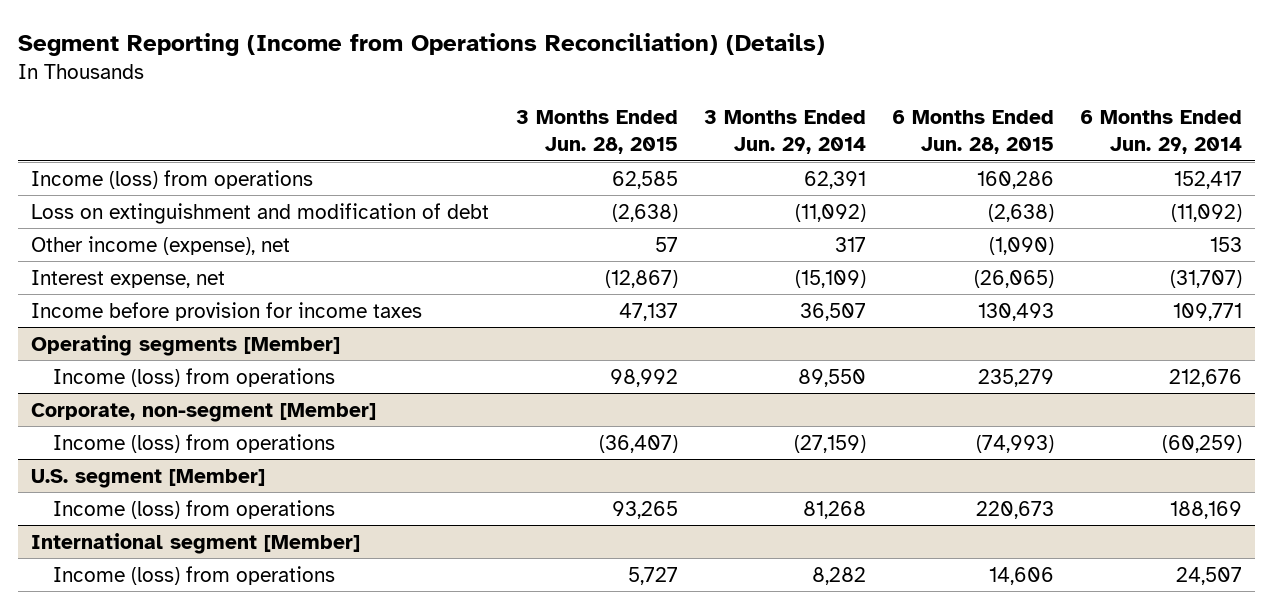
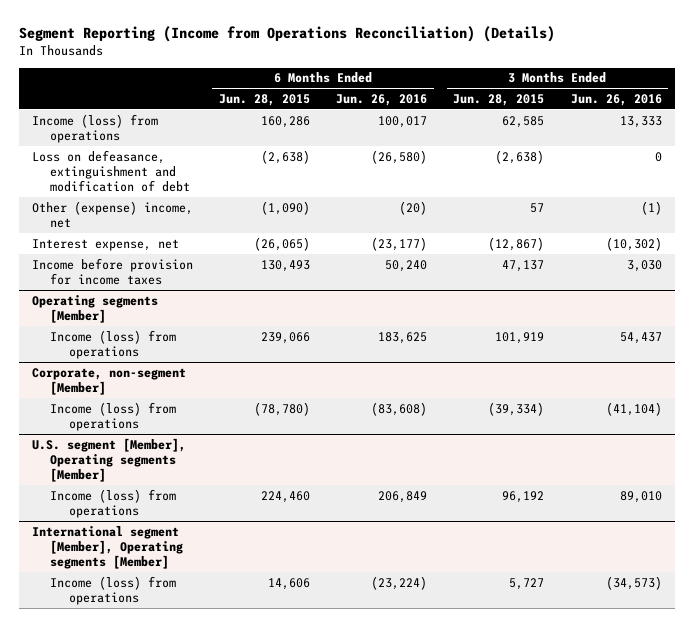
- | 3 Months Ended Jun. 28, 2015 | 3 Months Ended Jun. 29, 2014 | 6 Months Ended Jun. 28, 2015 | 6 Months Ended Jun. 29, 2014
+ | 6 Months Ended Jun. 28, 2015 | 6 Months Ended Jun. 26, 2016 | 3 Months Ended Jun. 28, 2015 | 3 Months Ended Jun. 26, 2016
- Loss on extinguishment and modification of debt | (2,638) | (11,092) | (2,638) | (11,092)
- Other income (expense), net | 57 | 317 | (1,090) | 153
+ Loss on defeasance, extinguishment and modification of debt | (2,638) | (26,580) | (2,638) | 0
+ Other (expense) income, net | (1,090) | (20) | 57 | (1)
@ Operating segments [Member]
- Income (loss) from operations | 98,992 | 89,550 | 235,279 | 212,676
+ Income (loss) from operations | 239,066 | 183,625 | 101,919 | 54,437
@ Corporate, non-segment [Member]
- Income (loss) from operations | (36,407) | (27,159) | (74,993) | (60,259)
- U.S. segment [Member]
- Income (loss) from operations | 93,265 | 81,268 | 220,673 | 188,169
- International segment [Member]
@ Corporate, non-segment [Member]
+ Income (loss) from operations | (78,780) | (83,608) | (39,334) | (41,104)
+ U.S. segment [Member], Operating segments [Member]
+ Income (loss) from operations | 224,460 | 206,849 | 96,192 | 89,010
+ International segment [Member], Operating segments [Member]

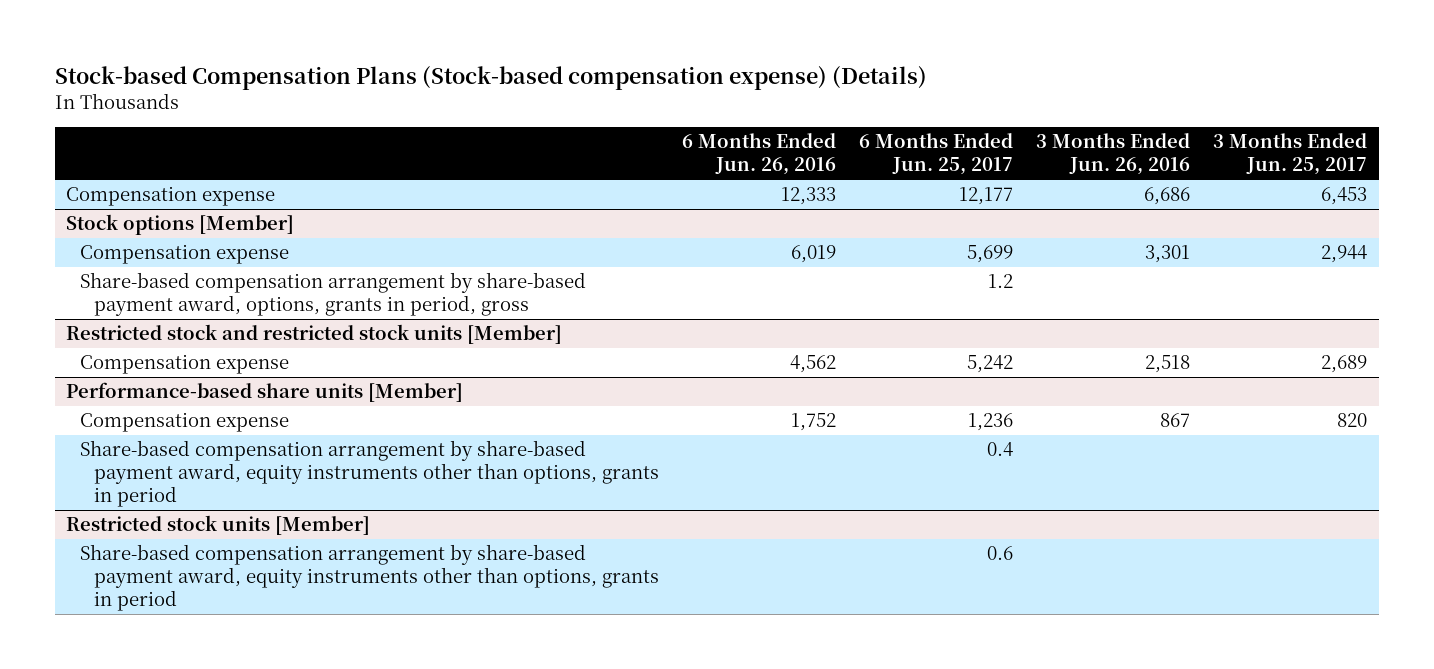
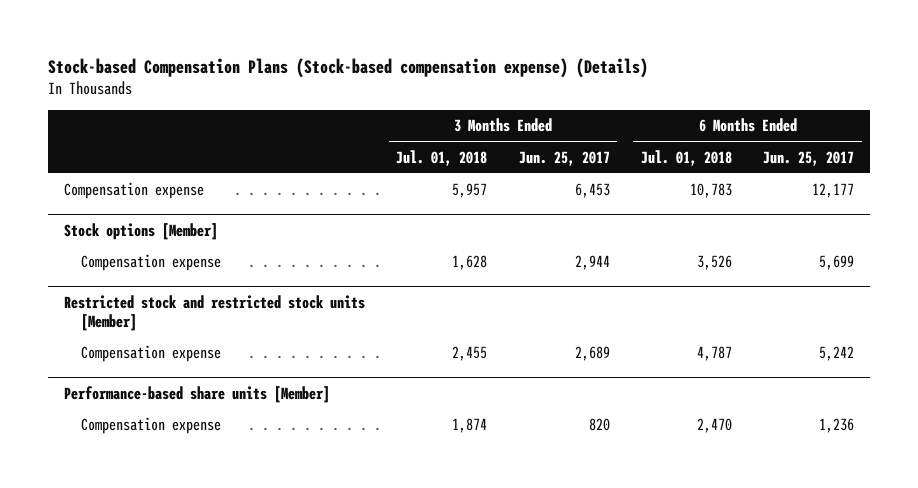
- | 6 Months Ended Jun. 26, 2016 | 6 Months Ended Jun. 25, 2017 | 3 Months Ended Jun. 26, 2016 | 3 Months Ended Jun. 25, 2017
+ | 3 Months Ended Jul. 01, 2018 | 3 Months Ended Jun. 25, 2017 | 6 Months Ended Jul. 01, 2018 | 6 Months Ended Jun. 25, 2017
@ Stock options [Member]
- Share-based compensation arrangement by share-based payment award, options, grants in period, gross | | 1.2 | |
@ Performance-based share units [Member]
- Share-based compensation arrangement by share-based payment award, equity instruments other than options, grants in period | | 0.4 | |
- Restricted stock units [Member]
- Share-based compensation arrangement by share-based payment award, equity instruments other than options, grants in period | | 0.6 | |

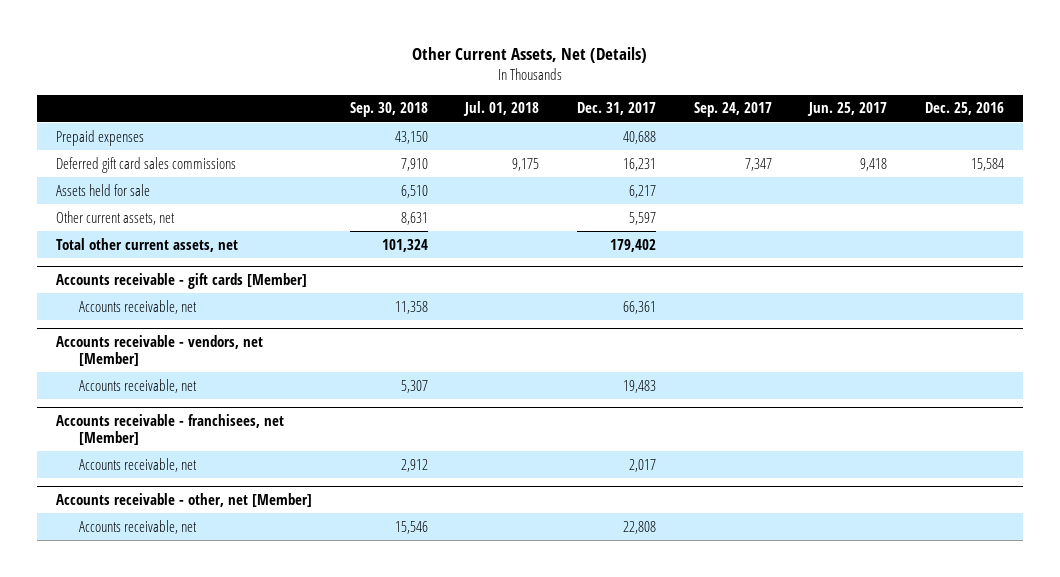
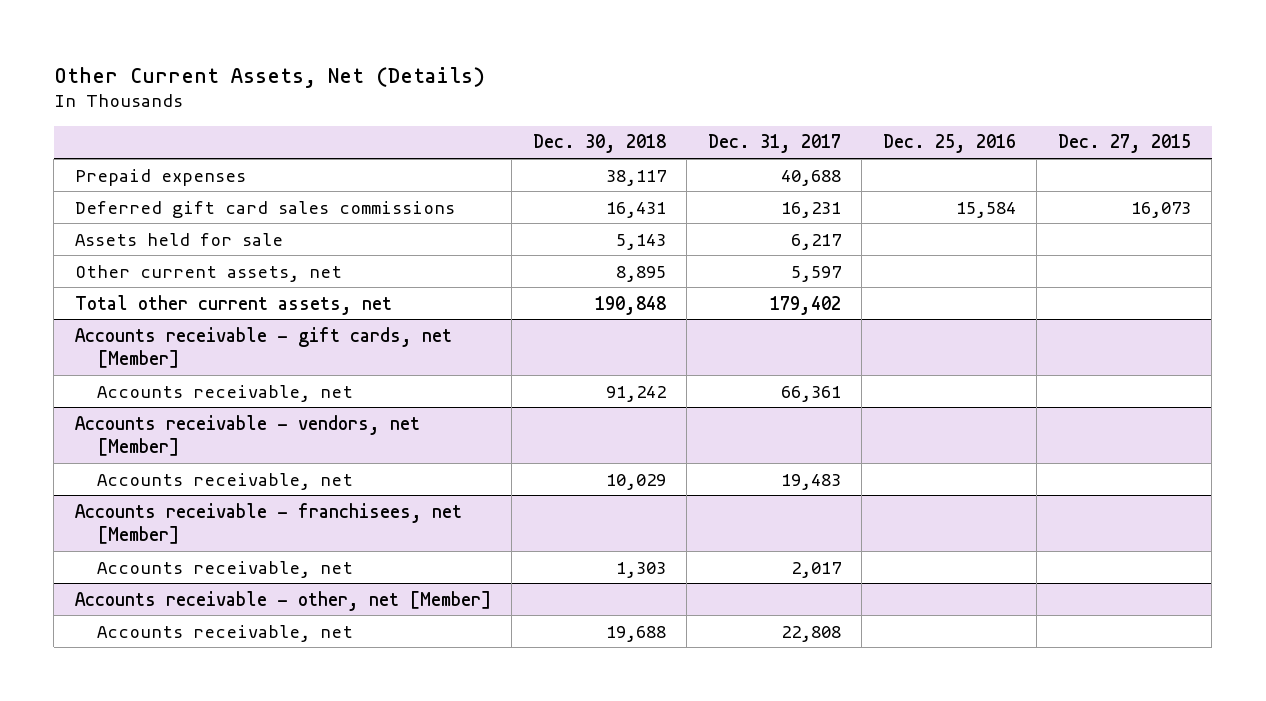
- | Sep. 30, 2018 | Jul. 01, 2018 | Dec. 31, 2017 | Sep. 24, 2017 | Jun. 25, 2017 | Dec. 25, 2016
+ | Dec. 30, 2018 | Dec. 31, 2017 | Dec. 25, 2016 | Dec. 27, 2015
- Accounts receivable - gift cards [Member]
+ Accounts receivable - gift cards, net [Member]

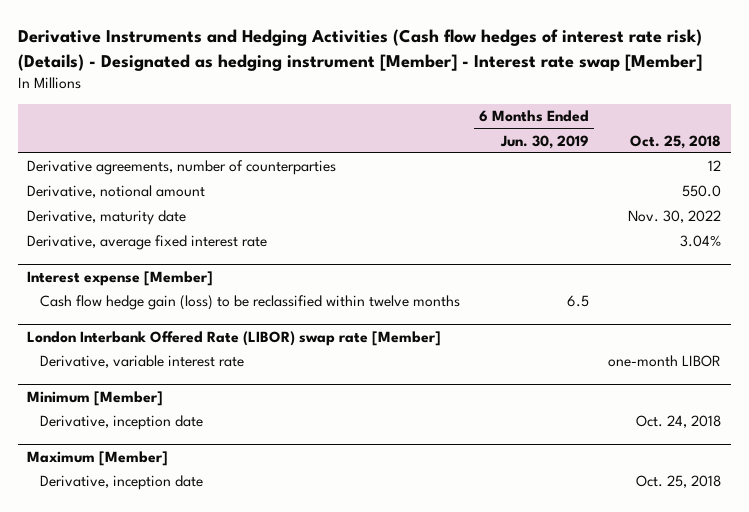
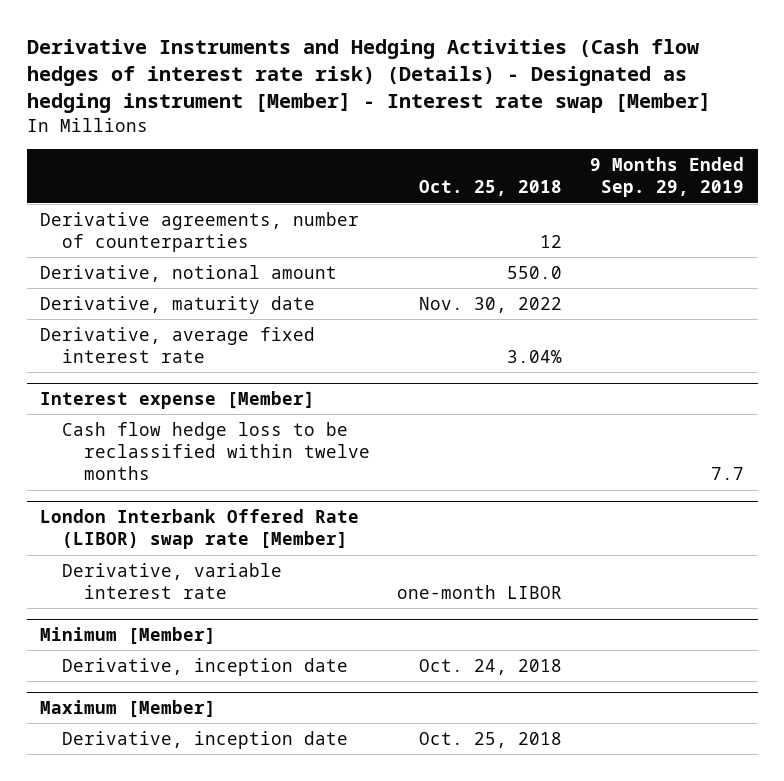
- | 6 Months Ended Jun. 30, 2019 | Oct. 25, 2018
+ | Oct. 25, 2018 | 9 Months Ended Sep. 29, 2019
@ Interest expense [Member]
- Cash flow hedge gain (loss) to be reclassified within twelve months | 6.5 |
+ Cash flow hedge loss to be reclassified within twelve months | | 7.7

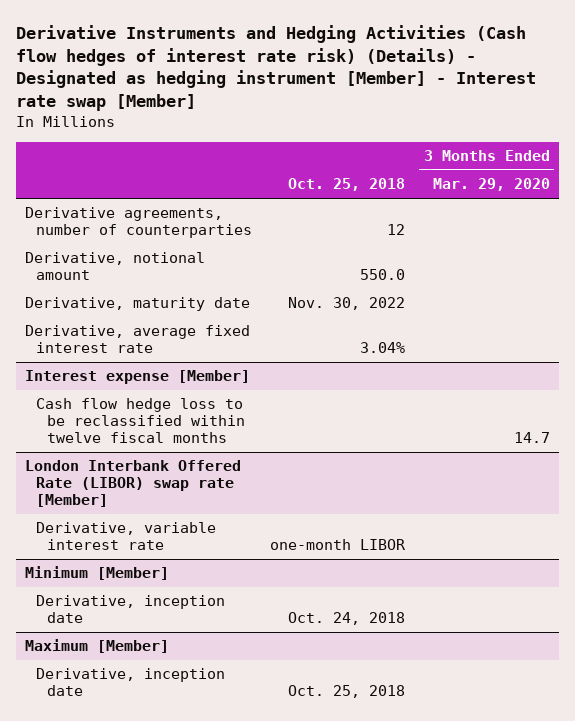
- | Oct. 25, 2018 | 9 Months Ended Sep. 29, 2019
+ | Oct. 25, 2018 | 3 Months Ended Mar. 29, 2020
@ Interest expense [Member]
- Cash flow hedge loss to be reclassified within twelve months | | 7.7
+ Cash flow hedge loss to be reclassified within twelve fiscal months | | 14.7

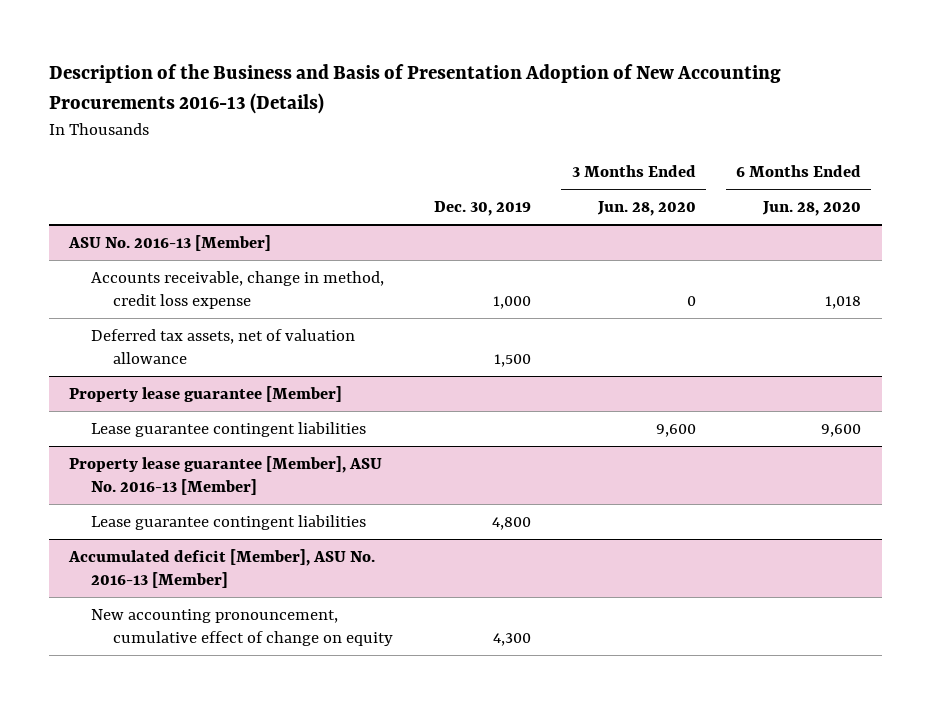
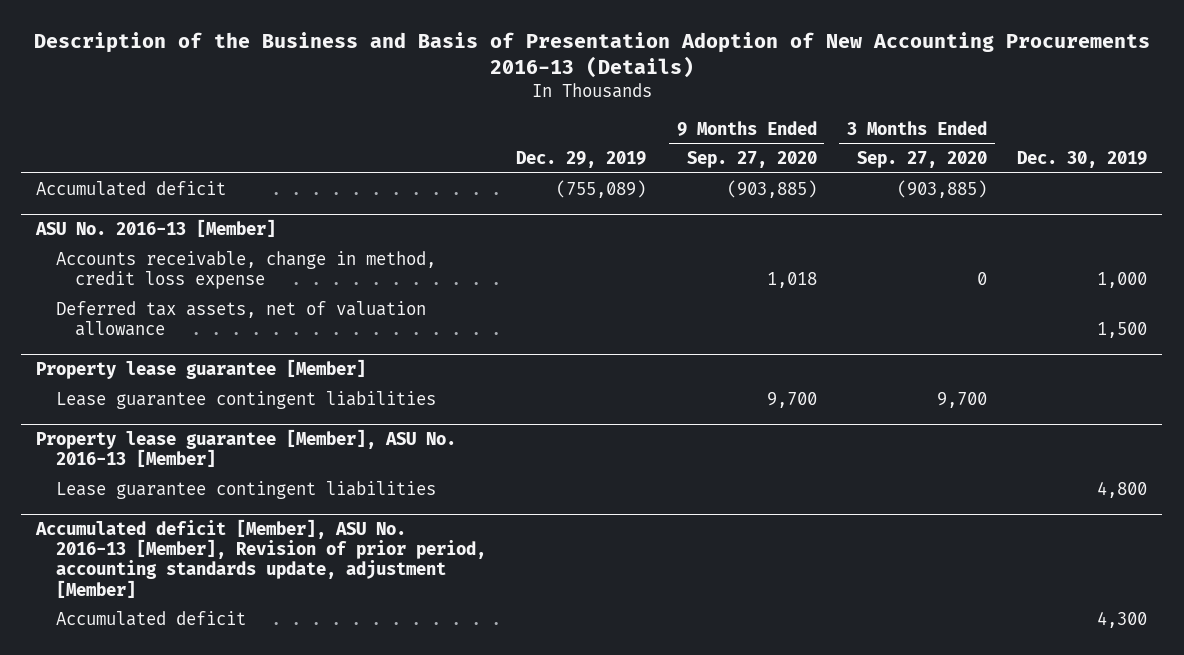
- | Dec. 30, 2019 | 3 Months Ended Jun. 28, 2020 | 6 Months Ended Jun. 28, 2020
+ | Dec. 29, 2019 | 9 Months Ended Sep. 27, 2020 | 3 Months Ended Sep. 27, 2020 | Dec. 30, 2019
+ Accumulated deficit | (755,089) | (903,885) | (903,885) |
- Accumulated deficit [Member], ASU No. 2016-13 [Member]
- New accounting pronouncement, cumulative effect of change on equity | 4,300 | |
+ Accumulated deficit [Member], ASU No. 2016-13 [Member], Revision of prior period, accounting standards update, adjustment [Member]
+ Accumulated deficit | | | | 4,300

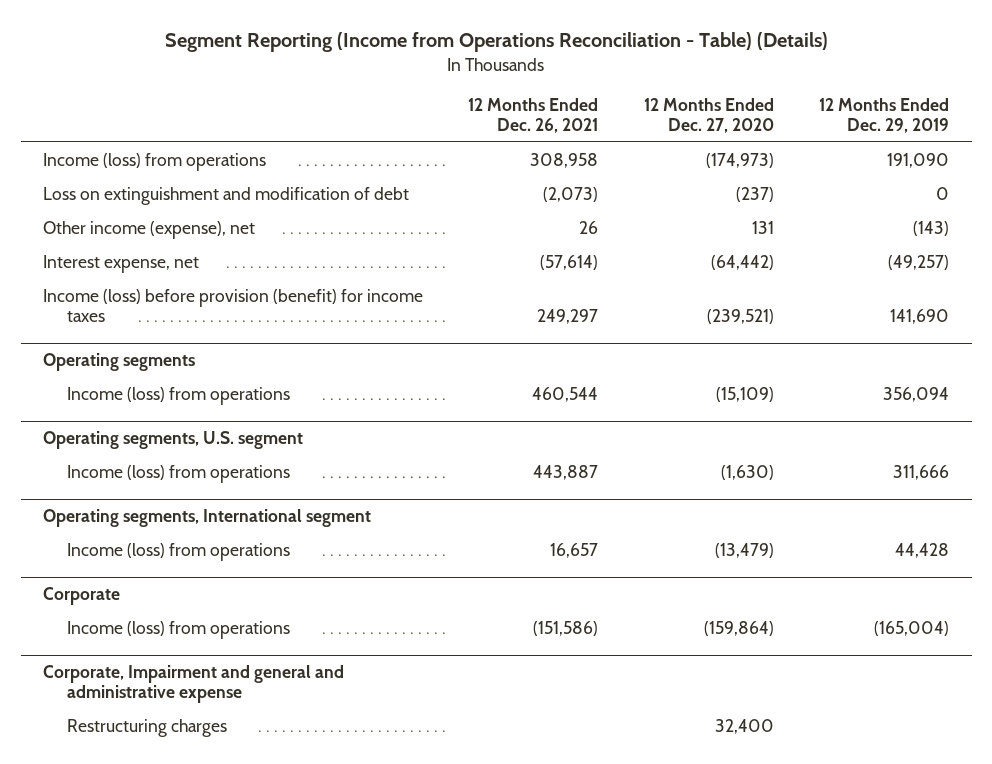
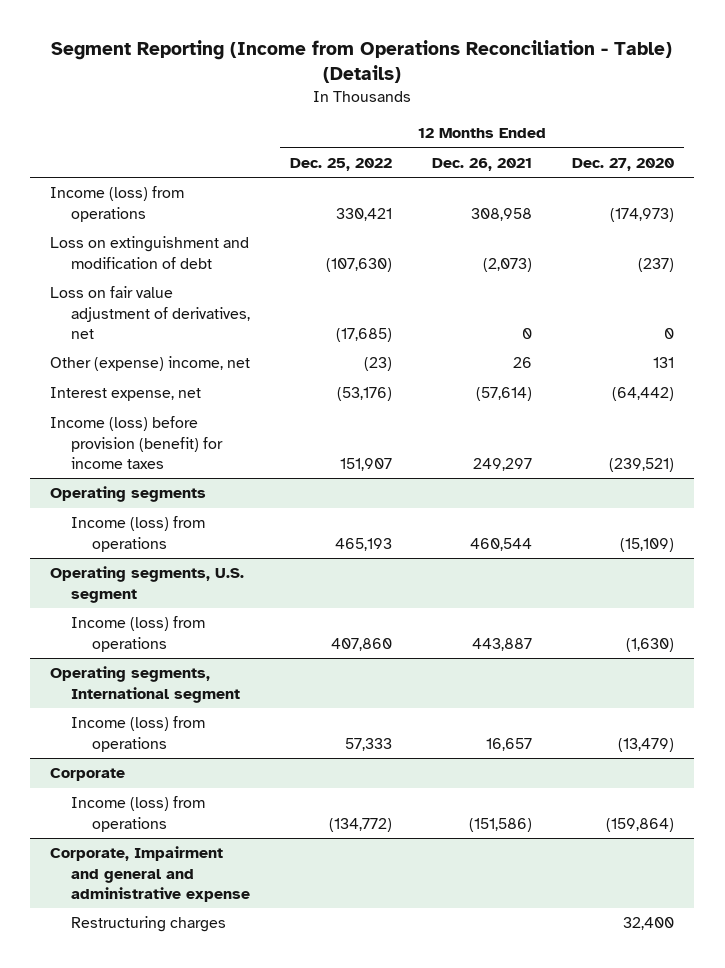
- | 12 Months Ended Dec. 26, 2021 | 12 Months Ended Dec. 27, 2020 | 12 Months Ended Dec. 29, 2019
+ | 12 Months Ended Dec. 25, 2022 | 12 Months Ended Dec. 26, 2021 | 12 Months Ended Dec. 27, 2020
- Other income (expense), net | 26 | 131 | (143)
+ Loss on fair value adjustment of derivatives, net | (17,685) | 0 | 0
+ Other (expense) income, net | (23) | 26 | 131

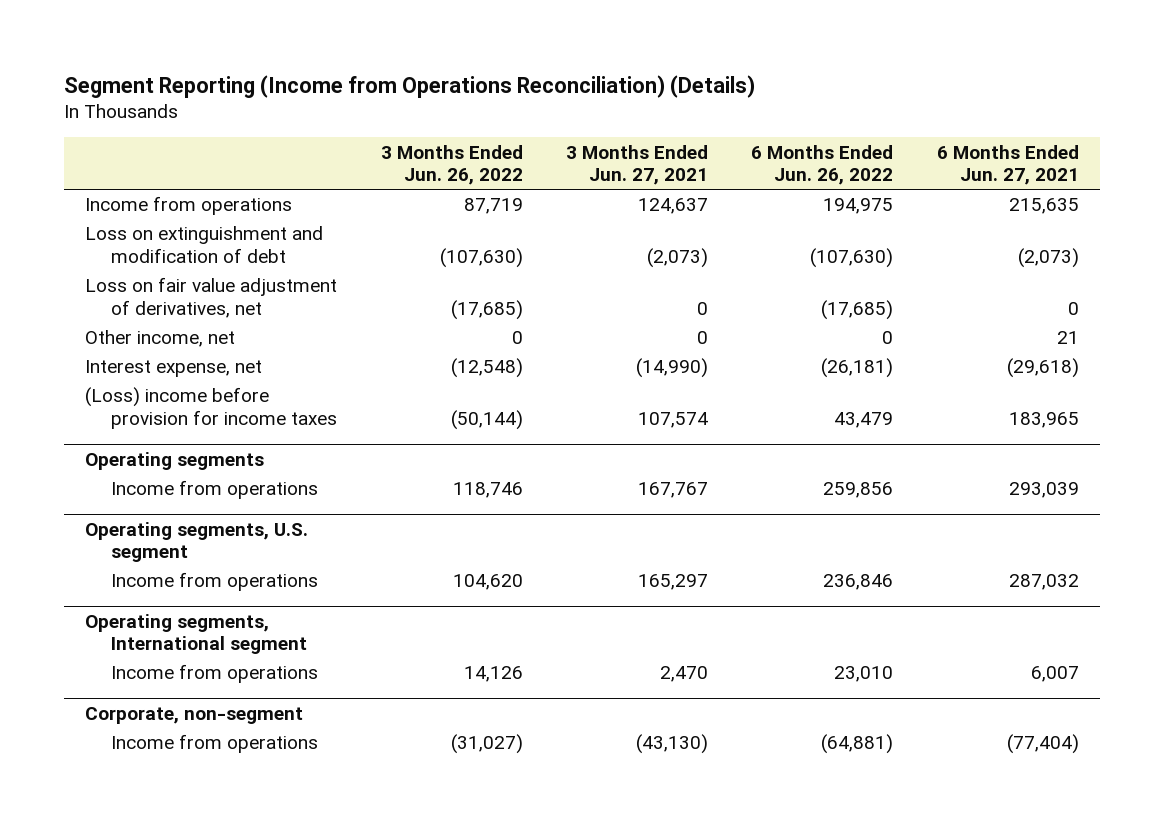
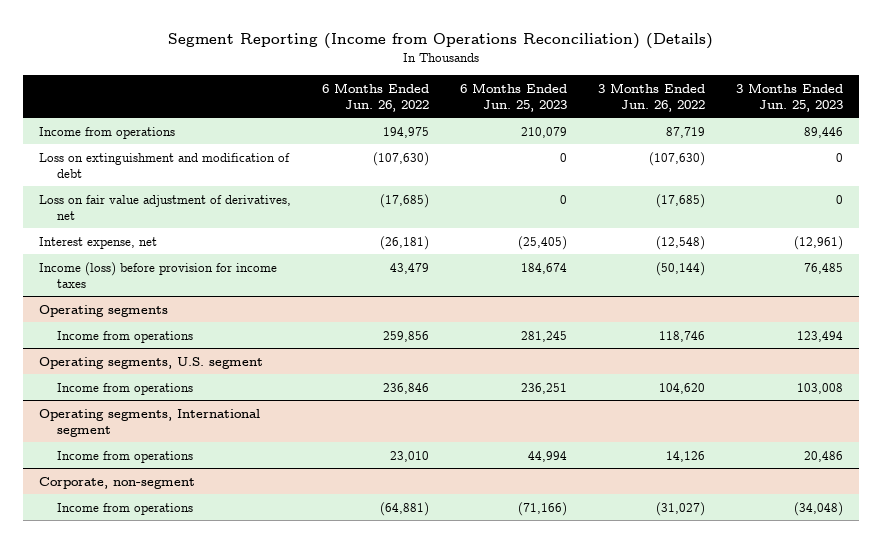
- | 3 Months Ended Jun. 26, 2022 | 3 Months Ended Jun. 27, 2021 | 6 Months Ended Jun. 26, 2022 | 6 Months Ended Jun. 27, 2021
+ | 6 Months Ended Jun. 26, 2022 | 6 Months Ended Jun. 25, 2023 | 3 Months Ended Jun. 26, 2022 | 3 Months Ended Jun. 25, 2023
- Other income, net | 0 | 0 | 0 | 21
- (Loss) income before provision for income taxes | (50,144) | 107,574 | 43,479 | 183,965
+ Income (loss) before provision for income taxes | 43,479 | 184,674 | (50,144) | 76,485

